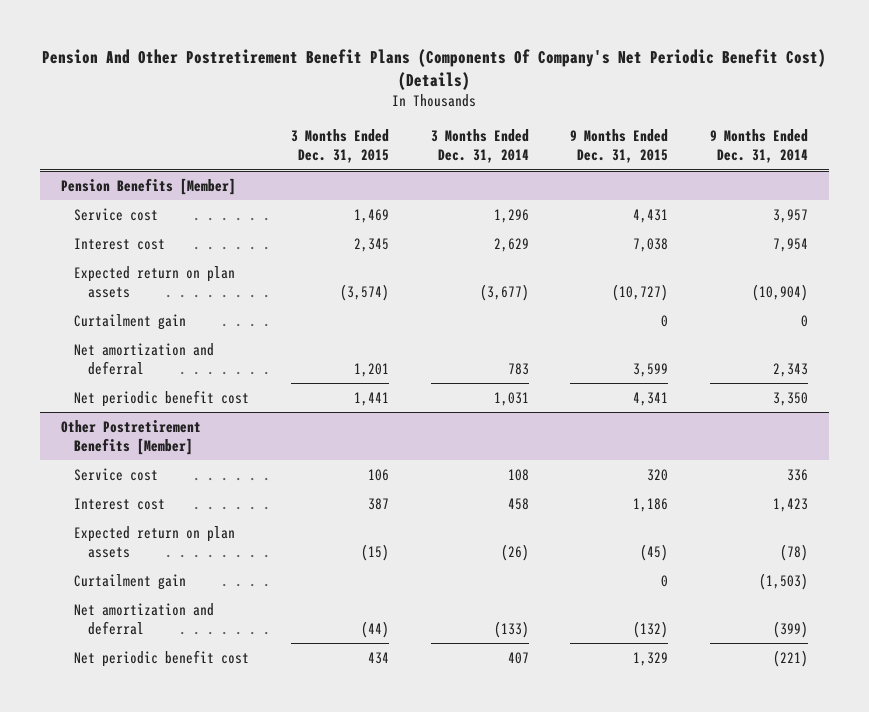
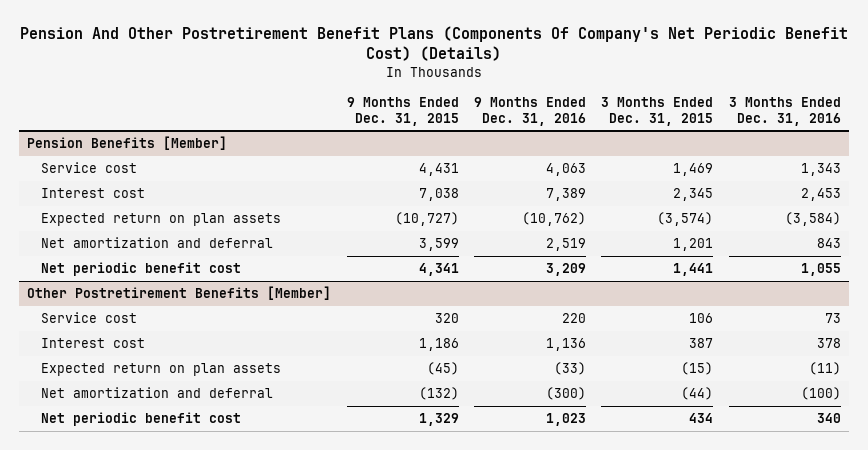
- | 3 Months Ended Dec. 31, 2015 | 3 Months Ended Dec. 31, 2014 | 9 Months Ended Dec. 31, 2015 | 9 Months Ended Dec. 31, 2014
+ | 9 Months Ended Dec. 31, 2015 | 9 Months Ended Dec. 31, 2016 | 3 Months Ended Dec. 31, 2015 | 3 Months Ended Dec. 31, 2016
@ Pension Benefits [Member]
- Curtailment gain | | | 0 | 0
@ Other Postretirement Benefits [Member]
- Curtailment gain | | | 0 | (1,503)

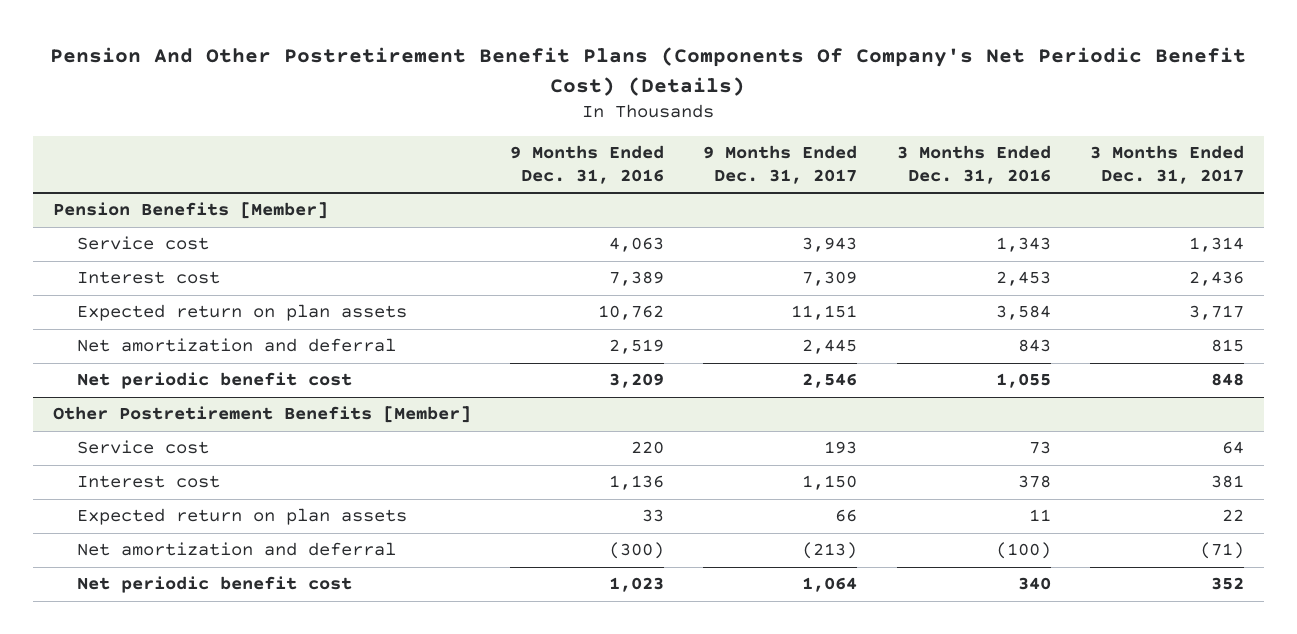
- | 9 Months Ended Dec. 31, 2015 | 9 Months Ended Dec. 31, 2016 | 3 Months Ended Dec. 31, 2015 | 3 Months Ended Dec. 31, 2016
+ | 9 Months Ended Dec. 31, 2016 | 9 Months Ended Dec. 31, 2017 | 3 Months Ended Dec. 31, 2016 | 3 Months Ended Dec. 31, 2017
@ Pension Benefits [Member]
- Expected return on plan assets | (10,727) | (10,762) | (3,574) | (3,584)
+ Expected return on plan assets | 10,762 | 11,151 | 3,584 | 3,717
@ Other Postretirement Benefits [Member]
- Expected return on plan assets | (45) | (33) | (15) | (11)
+ Expected return on plan assets | 33 | 66 | 11 | 22

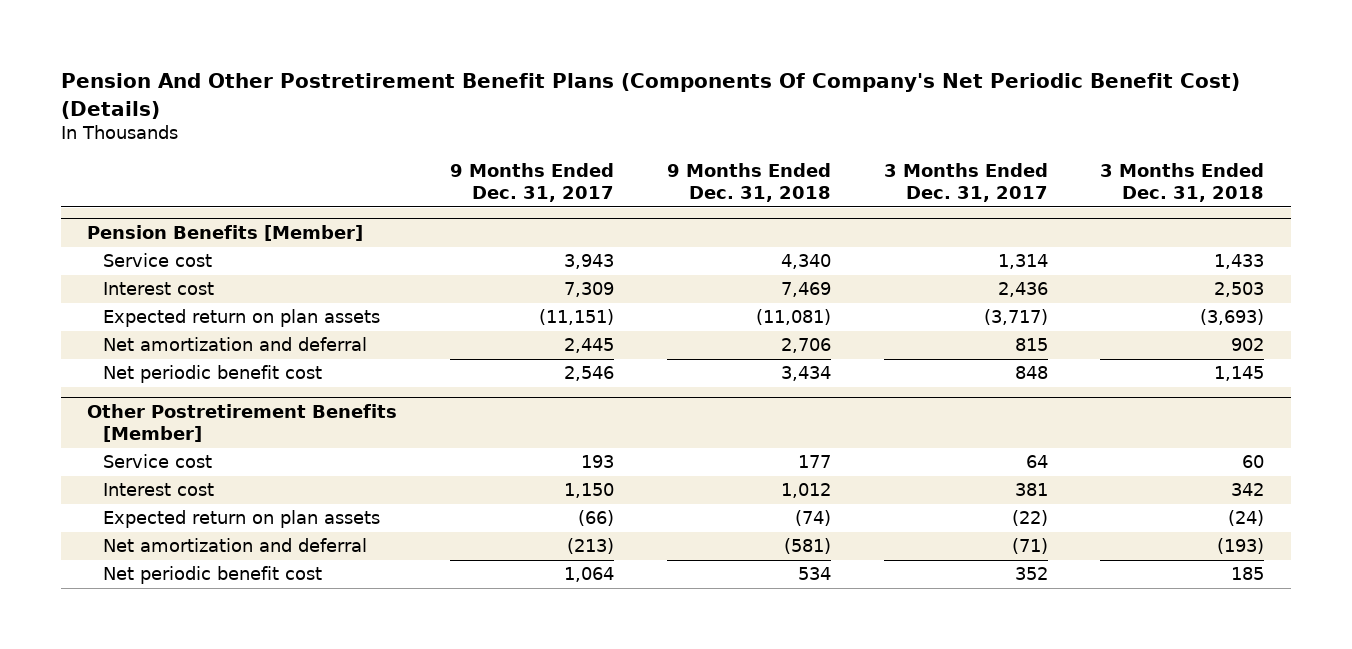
- | 9 Months Ended Dec. 31, 2016 | 9 Months Ended Dec. 31, 2017 | 3 Months Ended Dec. 31, 2016 | 3 Months Ended Dec. 31, 2017
+ | 9 Months Ended Dec. 31, 2017 | 9 Months Ended Dec. 31, 2018 | 3 Months Ended Dec. 31, 2017 | 3 Months Ended Dec. 31, 2018
@ Pension Benefits [Member]
- Expected return on plan assets | 10,762 | 11,151 | 3,584 | 3,717
+ Expected return on plan assets | (11,151) | (11,081) | (3,717) | (3,693)
@ Other Postretirement Benefits [Member]
- Expected return on plan assets | 33 | 66 | 11 | 22
+ Expected return on plan assets | (66) | (74) | (22) | (24)

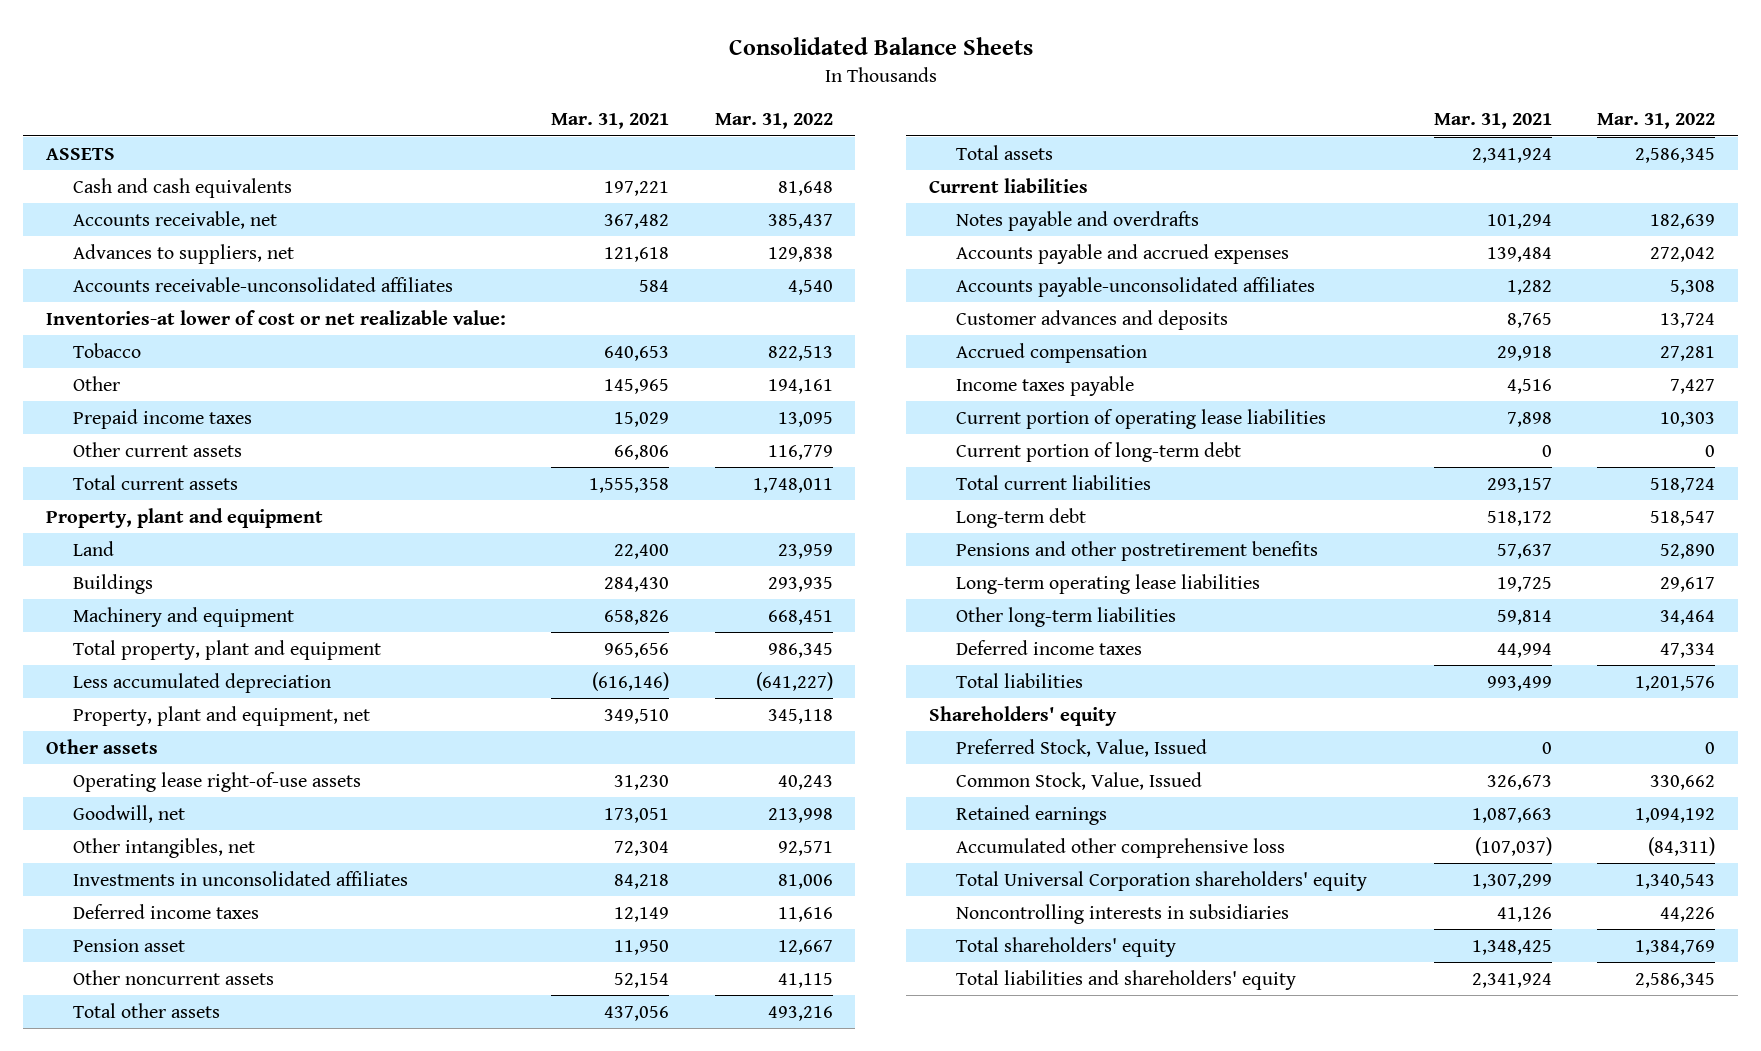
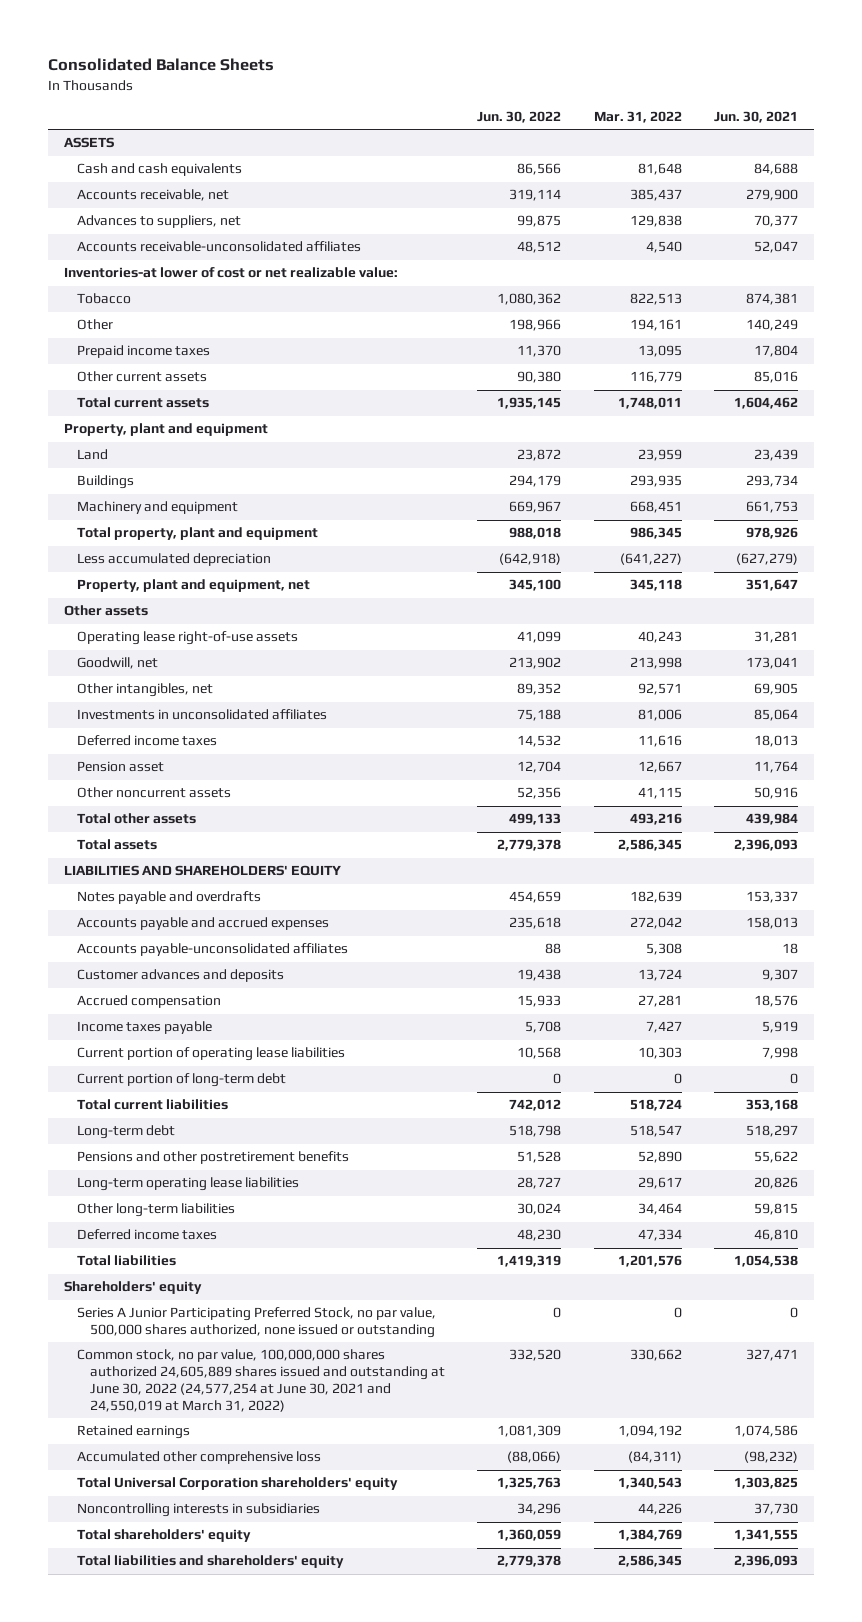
- | Mar. 31, 2021 | Mar. 31, 2022
+ | Jun. 30, 2022 | Mar. 31, 2022 | Jun. 30, 2021
- Current liabilities
+ LIABILITIES AND SHAREHOLDERS' EQUITY
- Preferred Stock, Value, Issued | 0 | 0
- Common Stock, Value, Issued | 326,673 | 330,662
+ Series A Junior Participating Preferred Stock, no par value, 500,000 shares authorized, none issued or outstanding | 0 | 0 | 0
+ Common stock, no par value, 100,000,000 shares authorized 24,605,889 shares issued and outstanding at June 30, 2022 (24,577,254 at June 30, 2021 and 24,550,019 at March 31, 2022) | 332,520 | 330,662 | 327,471

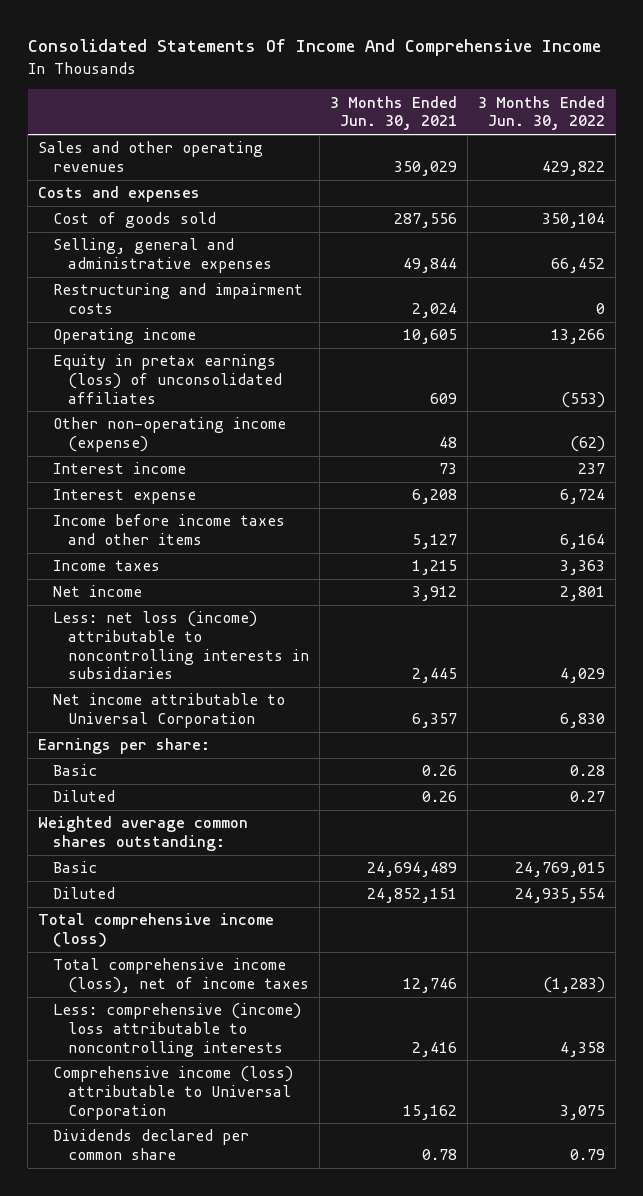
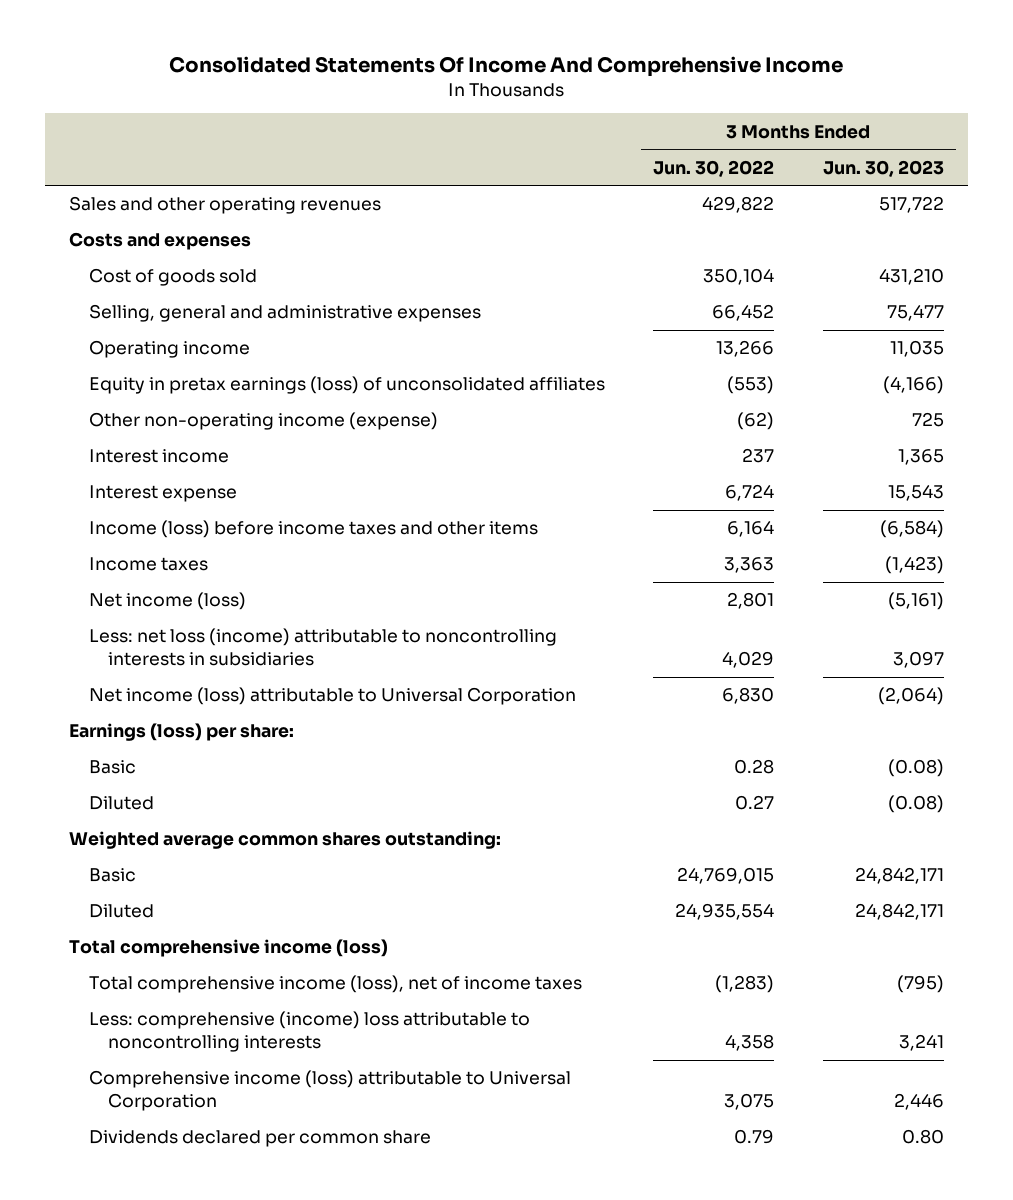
- | 3 Months Ended Jun. 30, 2021 | 3 Months Ended Jun. 30, 2022
+ | 3 Months Ended Jun. 30, 2022 | 3 Months Ended Jun. 30, 2023
- Restructuring and impairment costs | 2,024 | 0
- Income before income taxes and other items | 5,127 | 6,164
+ Income (loss) before income taxes and other items | 6,164 | (6,584)
- Net income | 3,912 | 2,801
+ Net income (loss) | 2,801 | (5,161)
- Net income attributable to Universal Corporation | 6,357 | 6,830
- Earnings per share:
+ Net income (loss) attributable to Universal Corporation | 6,830 | (2,064)
+ Earnings (loss) per share:

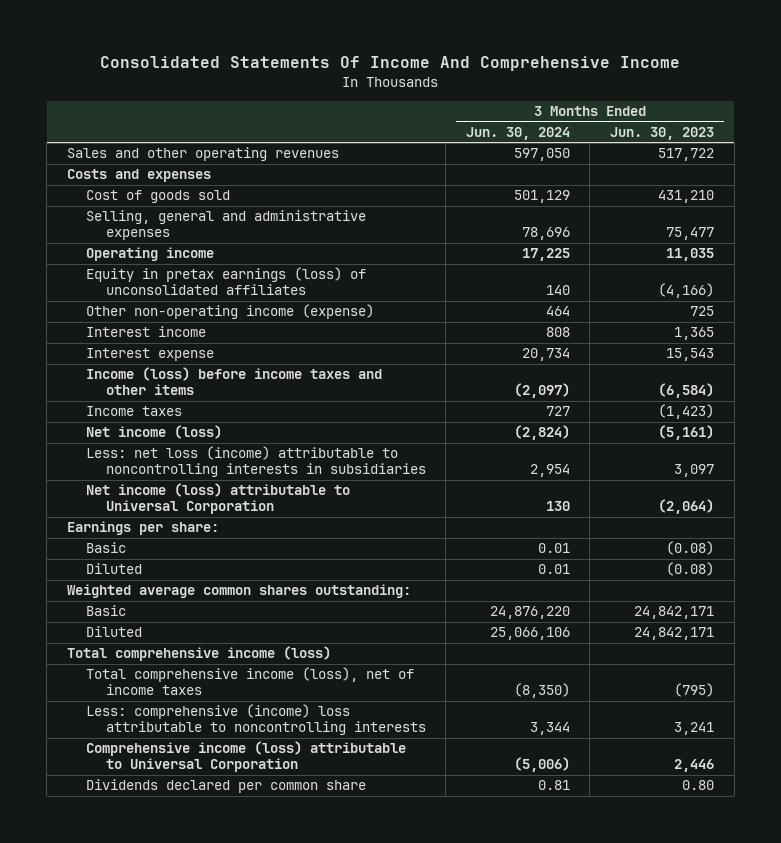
- | 3 Months Ended Jun. 30, 2022 | 3 Months Ended Jun. 30, 2023
+ | 3 Months Ended Jun. 30, 2024 | 3 Months Ended Jun. 30, 2023
- Earnings (loss) per share:
+ Earnings per share:

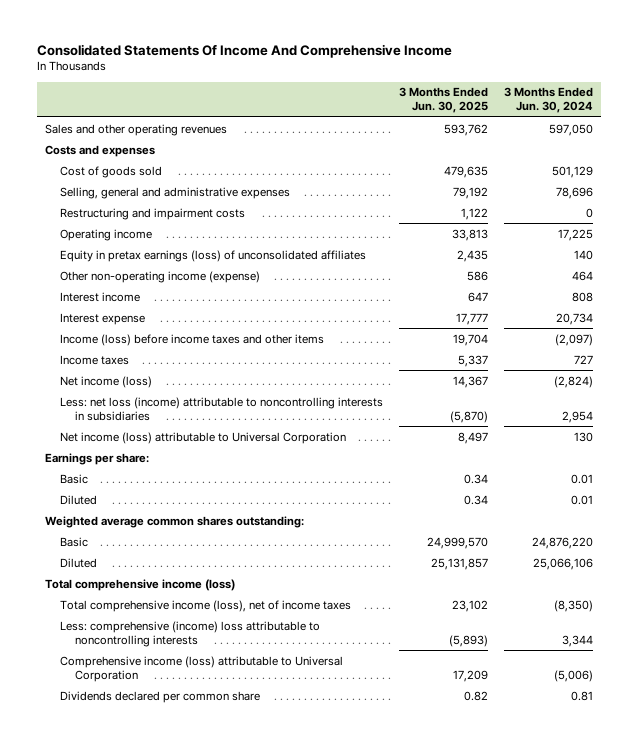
- | 3 Months Ended Jun. 30, 2024 | 3 Months Ended Jun. 30, 2023
+ | 3 Months Ended Jun. 30, 2025 | 3 Months Ended Jun. 30, 2024
+ Restructuring and impairment costs | 1,122 | 0

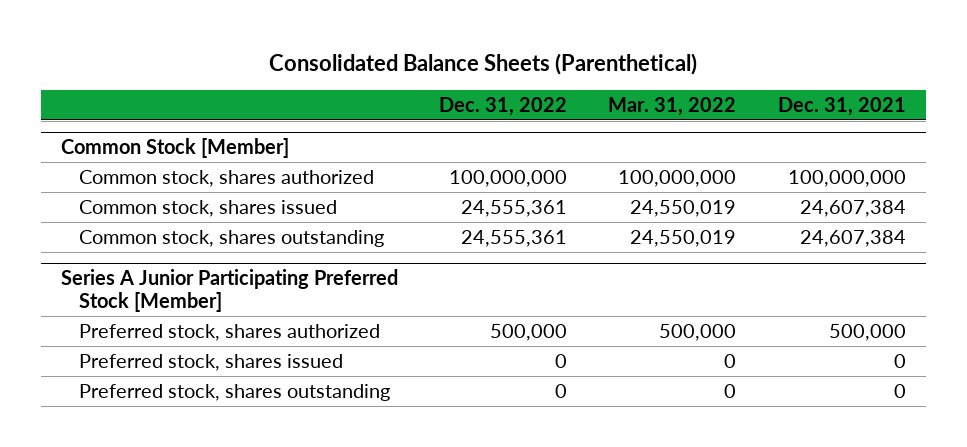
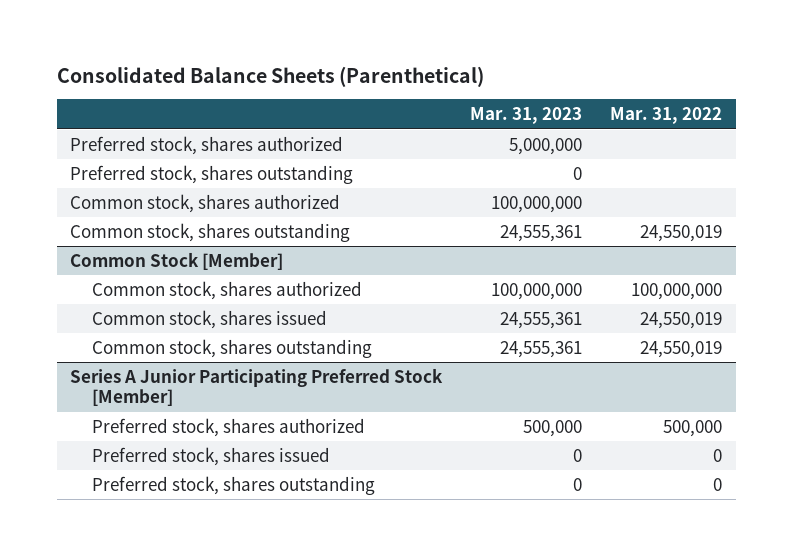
- | Dec. 31, 2022 | Mar. 31, 2022 | Dec. 31, 2021
+ | Mar. 31, 2023 | Mar. 31, 2022
+ Preferred stock, shares authorized | 5,000,000 |
+ Preferred stock, shares outstanding | 0 |
+ Common stock, shares authorized | 100,000,000 |
+ Common stock, shares outstanding | 24,555,361 | 24,550,019

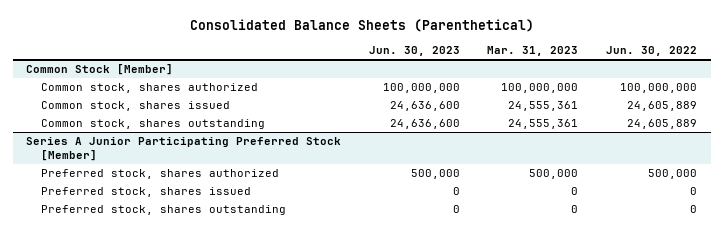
- | Mar. 31, 2023 | Mar. 31, 2022
+ | Jun. 30, 2023 | Mar. 31, 2023 | Jun. 30, 2022
- Preferred stock, shares authorized | 5,000,000 |
- Preferred stock, shares outstanding | 0 |
- Common stock, shares authorized | 100,000,000 |
- Common stock, shares outstanding | 24,555,361 | 24,550,019

